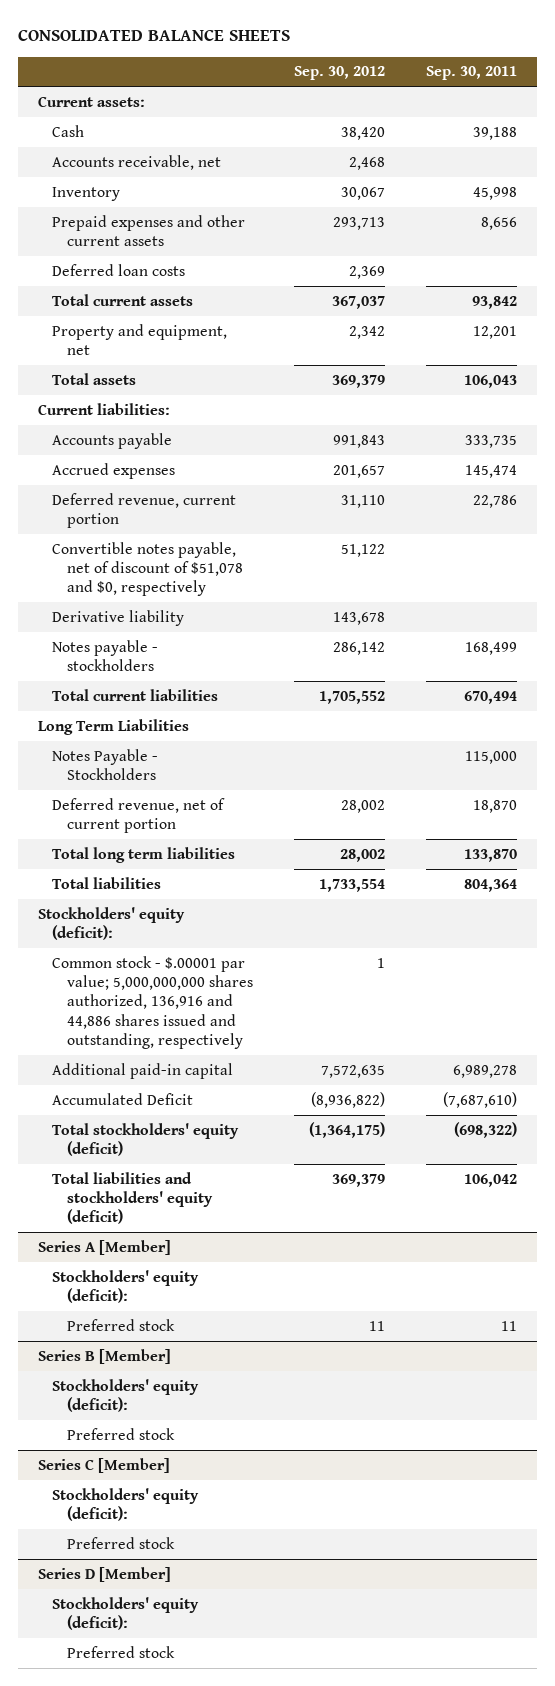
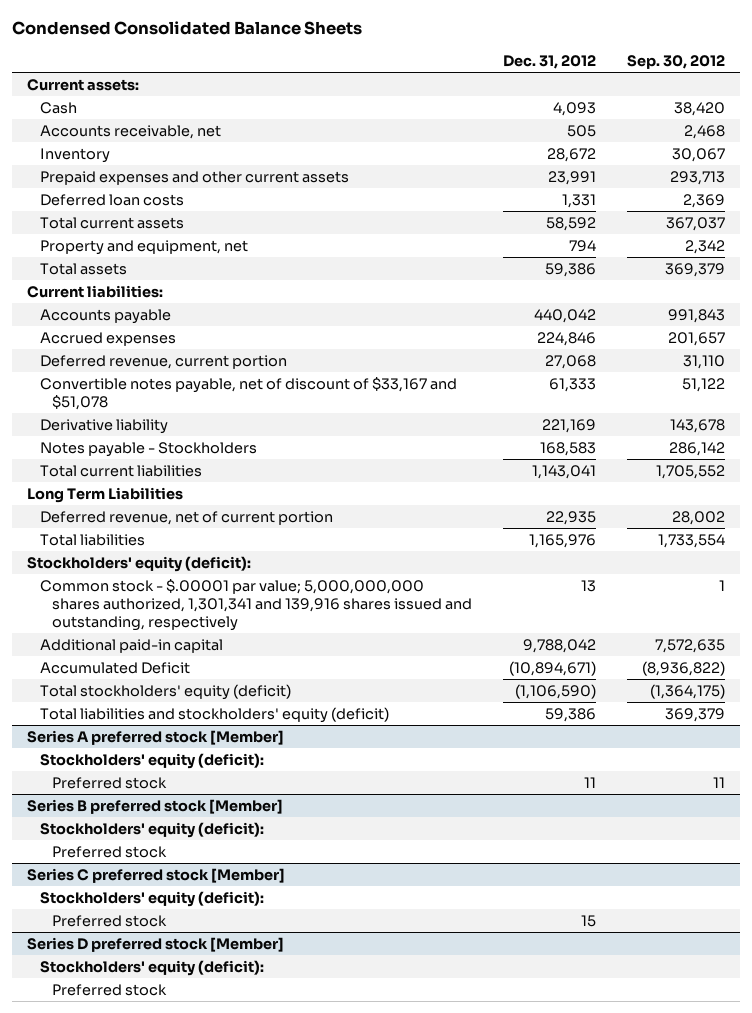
- CONSOLIDATED BALANCE SHEETS
+ Condensed Consolidated Balance Sheets
- | Sep. 30, 2012 | Sep. 30, 2011
+ | Dec. 31, 2012 | Sep. 30, 2012
- Convertible notes payable, net of discount of $51,078 and $0, respectively | 51,122 |
+ Convertible notes payable, net of discount of $33,167 and $51,078 | 61,333 | 51,122
- Notes payable - stockholders | 286,142 | 168,499
+ Notes payable - Stockholders | 168,583 | 286,142
- Notes Payable - Stockholders | | 115,000
- Total long term liabilities | 28,002 | 133,870
- Common stock - $.00001 par value; 5,000,000,000 shares authorized, 136,916 and 44,886 shares issued and outstanding, respectively | 1 |
+ Common stock - $.00001 par value; 5,000,000,000 shares authorized, 1,301,341 and 139,916 shares issued and outstanding, respectively | 13 | 1
- Series A [Member]
+ Series A preferred stock [Member]
- Series B [Member]
+ Series B preferred stock [Member]
- Series C [Member]
+ Series C preferred stock [Member]
- Series D [Member]
+ Series D preferred stock [Member]

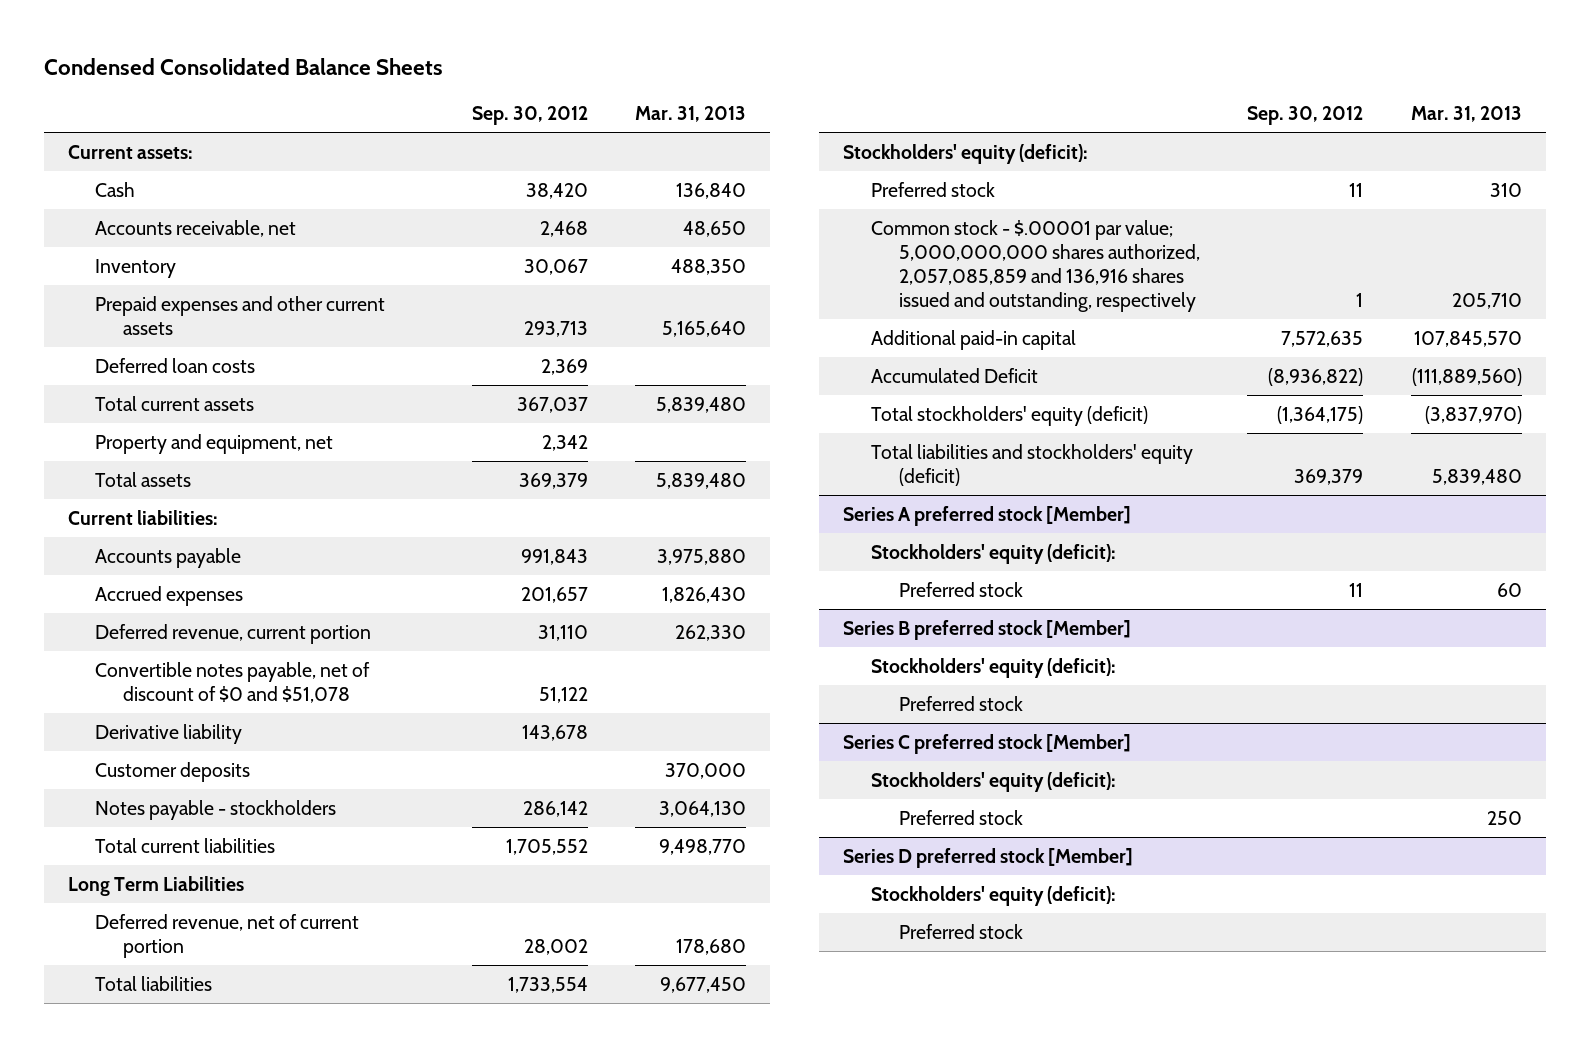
- | Dec. 31, 2012 | Sep. 30, 2012
+ | Sep. 30, 2012 | Mar. 31, 2013
- Convertible notes payable, net of discount of $33,167 and $51,078 | 61,333 | 51,122
+ Convertible notes payable, net of discount of $0 and $51,078 | 51,122 |
- Notes payable - Stockholders | 168,583 | 286,142
+ Customer deposits | | 370,000
+ Notes payable - stockholders | 286,142 | 3,064,130
- Common stock - $.00001 par value; 5,000,000,000 shares authorized, 1,301,341 and 139,916 shares issued and outstanding, respectively | 13 | 1
+ Preferred stock | 11 | 310
+ Common stock - $.00001 par value; 5,000,000,000 shares authorized, 2,057,085,859 and 136,916 shares issued and outstanding, respectively | 1 | 205,710

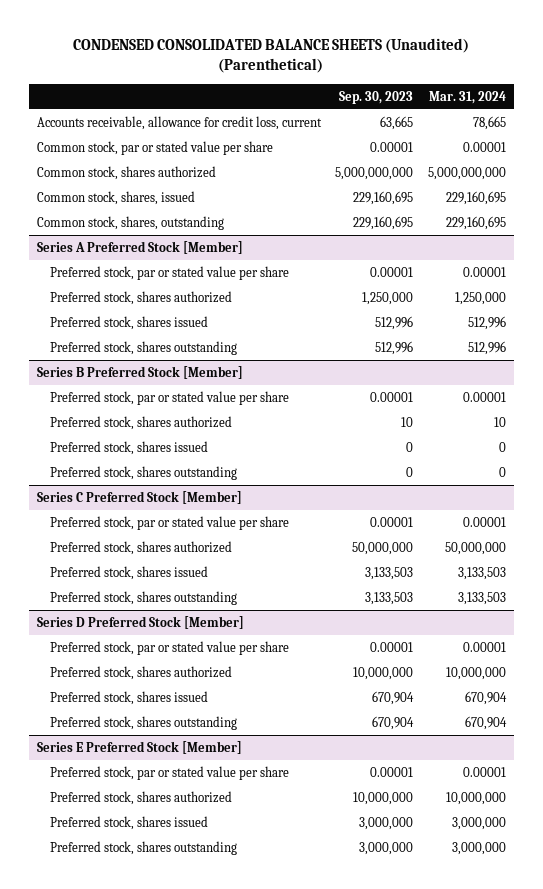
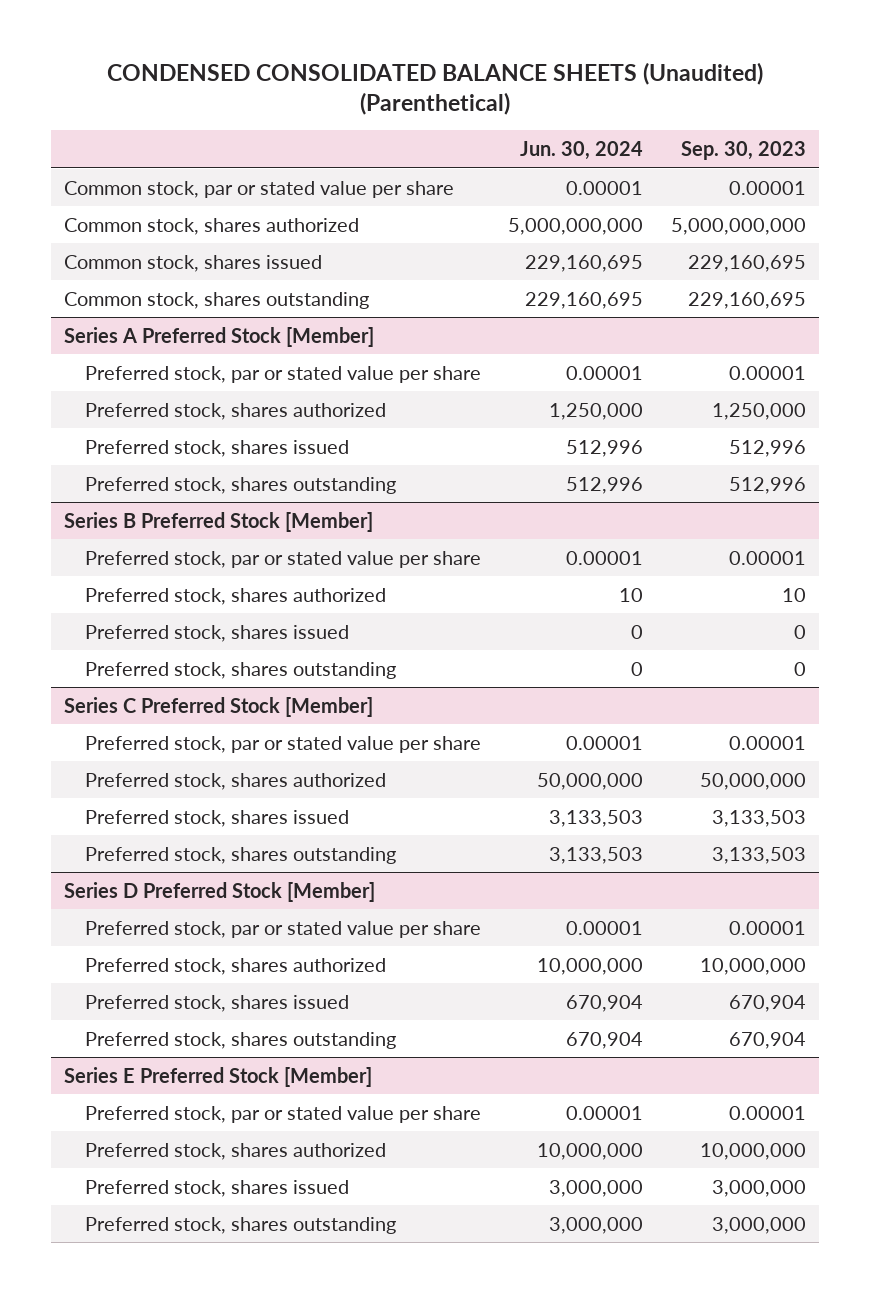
- | Sep. 30, 2023 | Mar. 31, 2024
+ | Jun. 30, 2024 | Sep. 30, 2023
- Accounts receivable, allowance for credit loss, current | 63,665 | 78,665
- Common stock, shares, issued | 229,160,695 | 229,160,695
- Common stock, shares, outstanding | 229,160,695 | 229,160,695
+ Common stock, shares issued | 229,160,695 | 229,160,695
+ Common stock, shares outstanding | 229,160,695 | 229,160,695

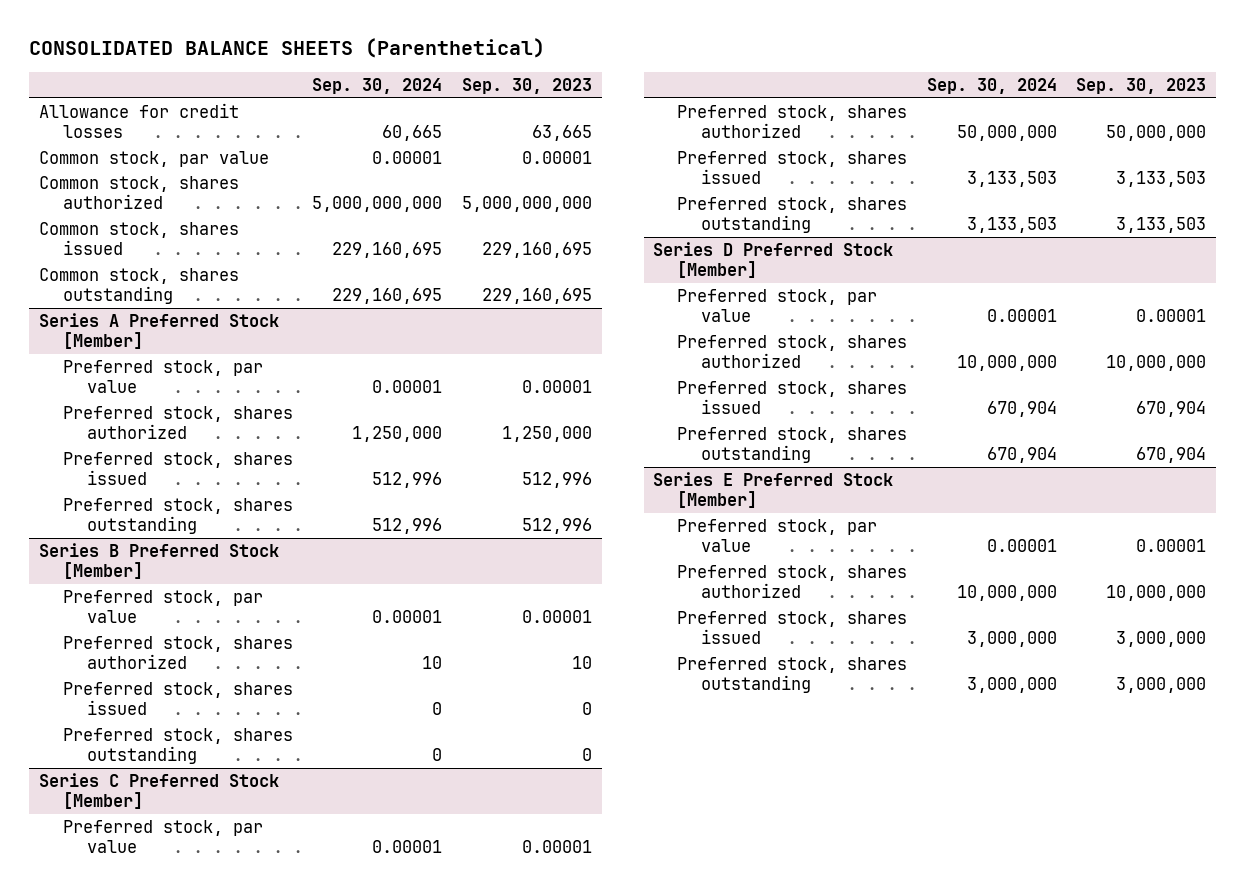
- CONDENSED CONSOLIDATED BALANCE SHEETS (Unaudited) (Parenthetical)
+ CONSOLIDATED BALANCE SHEETS (Parenthetical)
- | Jun. 30, 2024 | Sep. 30, 2023
+ | Sep. 30, 2024 | Sep. 30, 2023
- Common stock, par or stated value per share | 0.00001 | 0.00001
+ Allowance for credit losses | 60,665 | 63,665
+ Common stock, par value | 0.00001 | 0.00001
@ Series A Preferred Stock [Member]
- Preferred stock, par or stated value per share | 0.00001 | 0.00001
+ Preferred stock, par value | 0.00001 | 0.00001
@ Series B Preferred Stock [Member]
- Preferred stock, par or stated value per share | 0.00001 | 0.00001
+ Preferred stock, par value | 0.00001 | 0.00001
@ Series C Preferred Stock [Member]
- Preferred stock, par or stated value per share | 0.00001 | 0.00001
+ Preferred stock, par value | 0.00001 | 0.00001
@ Series D Preferred Stock [Member]
- Preferred stock, par or stated value per share | 0.00001 | 0.00001
+ Preferred stock, par value | 0.00001 | 0.00001
@ Series E Preferred Stock [Member]
- Preferred stock, par or stated value per share | 0.00001 | 0.00001
+ Preferred stock, par value | 0.00001 | 0.00001

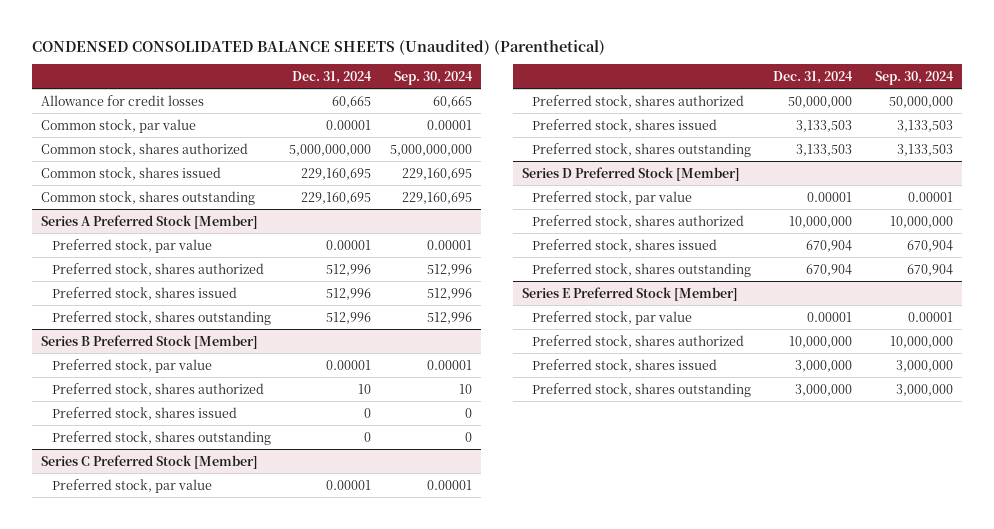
- CONSOLIDATED BALANCE SHEETS (Parenthetical)
+ CONDENSED CONSOLIDATED BALANCE SHEETS (Unaudited) (Parenthetical)
- | Sep. 30, 2024 | Sep. 30, 2023
+ | Dec. 31, 2024 | Sep. 30, 2024
@ Series A Preferred Stock [Member]
- Preferred stock, shares authorized | 1,250,000 | 1,250,000
+ Preferred stock, shares authorized | 512,996 | 512,996

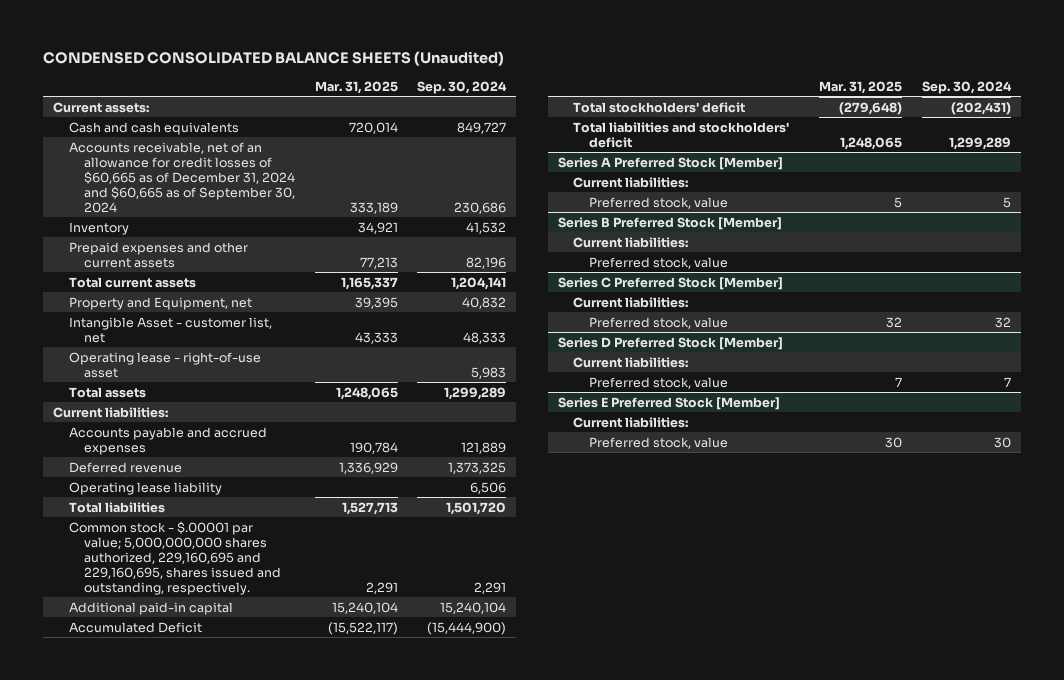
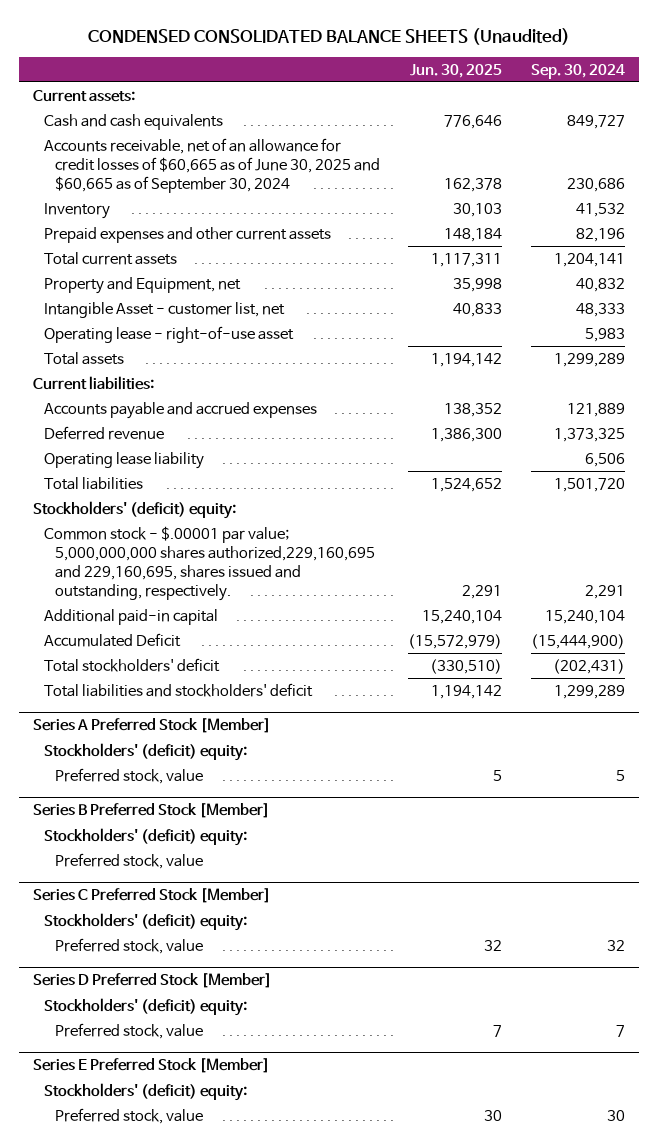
- | Mar. 31, 2025 | Sep. 30, 2024
+ | Jun. 30, 2025 | Sep. 30, 2024
- Accounts receivable, net of an allowance for credit losses of $60,665 as of December 31, 2024 and $60,665 as of September 30, 2024 | 333,189 | 230,686
+ Accounts receivable, net of an allowance for credit losses of $60,665 as of June 30, 2025 and $60,665 as of September 30, 2024 | 162,378 | 230,686
- Common stock - $.00001 par value; 5,000,000,000 shares authorized, 229,160,695 and 229,160,695, shares issued and outstanding, respectively. | 2,291 | 2,291
+ Stockholders' (deficit) equity:
+ Common stock - $.00001 par value; 5,000,000,000 shares authorized,229,160,695 and 229,160,695, shares issued and outstanding, respectively. | 2,291 | 2,291
@ Series A Preferred Stock [Member]
- Current liabilities:
+ Stockholders' (deficit) equity:
@ Series B Preferred Stock [Member]
- Current liabilities:
+ Stockholders' (deficit) equity:
@ Series C Preferred Stock [Member]
- Current liabilities:
+ Stockholders' (deficit) equity:
@ Series D Preferred Stock [Member]
- Current liabilities:
+ Stockholders' (deficit) equity:
@ Series E Preferred Stock [Member]
- Current liabilities:
+ Stockholders' (deficit) equity:

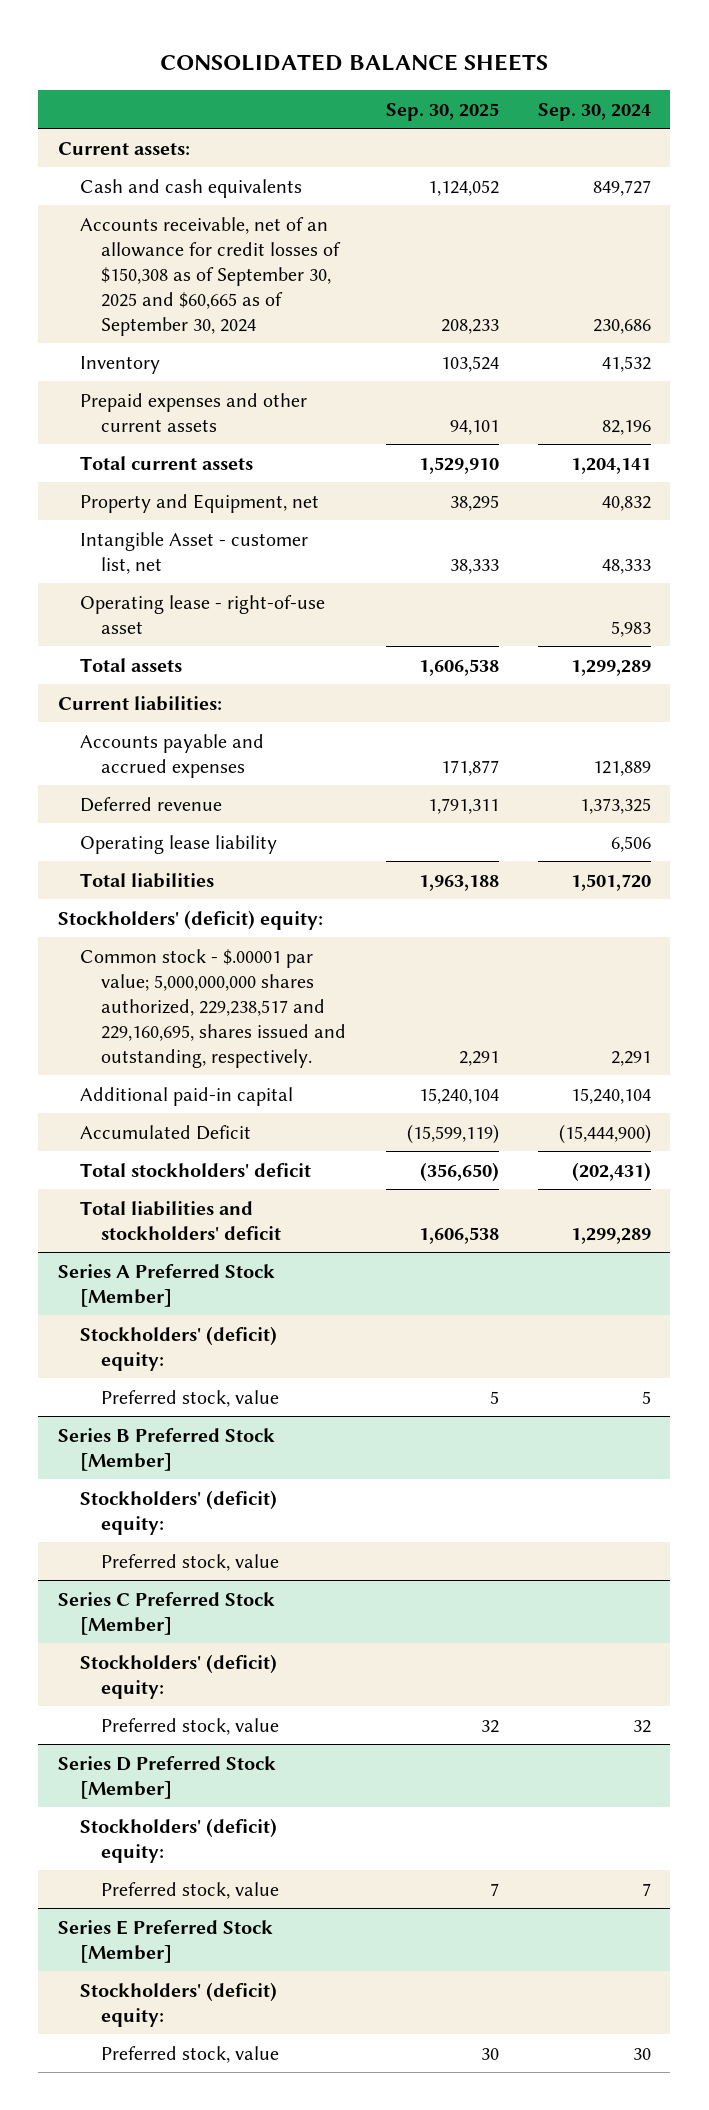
- CONDENSED CONSOLIDATED BALANCE SHEETS (Unaudited)
+ CONSOLIDATED BALANCE SHEETS
- | Jun. 30, 2025 | Sep. 30, 2024
+ | Sep. 30, 2025 | Sep. 30, 2024
- Accounts receivable, net of an allowance for credit losses of $60,665 as of June 30, 2025 and $60,665 as of September 30, 2024 | 162,378 | 230,686
+ Accounts receivable, net of an allowance for credit losses of $150,308 as of September 30, 2025 and $60,665 as of September 30, 2024 | 208,233 | 230,686
- Common stock - $.00001 par value; 5,000,000,000 shares authorized,229,160,695 and 229,160,695, shares issued and outstanding, respectively. | 2,291 | 2,291
+ Common stock - $.00001 par value; 5,000,000,000 shares authorized, 229,238,517 and 229,160,695, shares issued and outstanding, respectively. | 2,291 | 2,291

